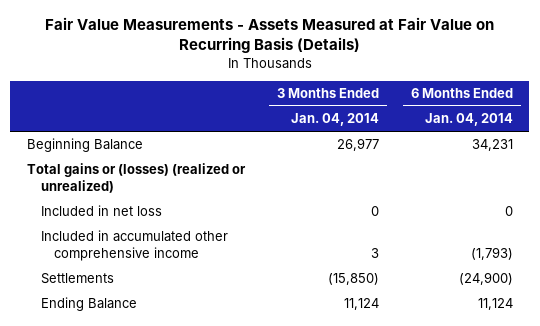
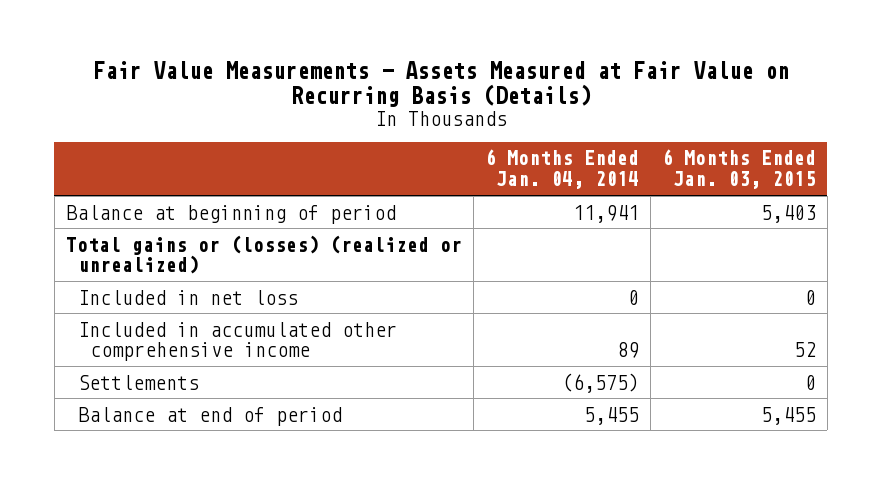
- | 3 Months Ended Jan. 04, 2014 | 6 Months Ended Jan. 04, 2014
+ | 6 Months Ended Jan. 04, 2014 | 6 Months Ended Jan. 03, 2015
- Beginning Balance | 26,977 | 34,231
+ Balance at beginning of period | 11,941 | 5,403
- Included in accumulated other comprehensive income | 3 | (1,793)
- Settlements | (15,850) | (24,900)
- Ending Balance | 11,124 | 11,124
+ Included in accumulated other comprehensive income | 89 | 52
+ Settlements | (6,575) | 0
+ Balance at end of period | 5,455 | 5,455

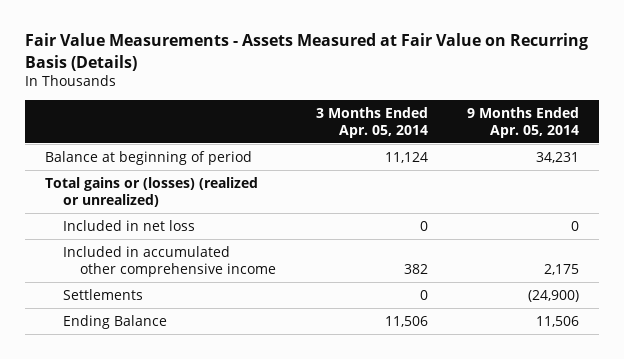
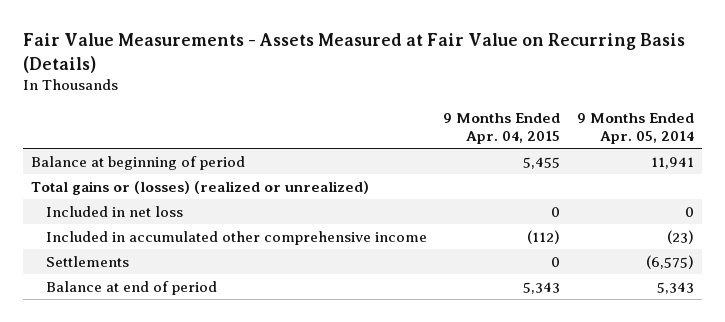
- | 3 Months Ended Apr. 05, 2014 | 9 Months Ended Apr. 05, 2014
+ | 9 Months Ended Apr. 04, 2015 | 9 Months Ended Apr. 05, 2014
- Balance at beginning of period | 11,124 | 34,231
+ Balance at beginning of period | 5,455 | 11,941
- Included in accumulated other comprehensive income | 382 | 2,175
- Settlements | 0 | (24,900)
- Ending Balance | 11,506 | 11,506
+ Included in accumulated other comprehensive income | (112) | (23)
+ Settlements | 0 | (6,575)
+ Balance at end of period | 5,343 | 5,343

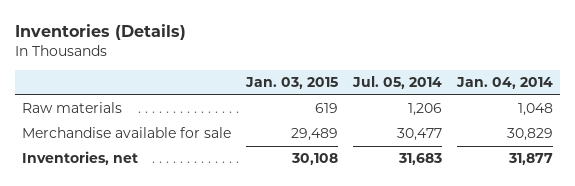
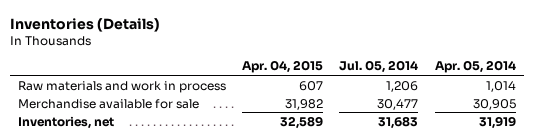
- | Jan. 03, 2015 | Jul. 05, 2014 | Jan. 04, 2014
+ | Apr. 04, 2015 | Jul. 05, 2014 | Apr. 05, 2014
- Raw materials | 619 | 1,206 | 1,048
+ Raw materials and work in process | 607 | 1,206 | 1,014

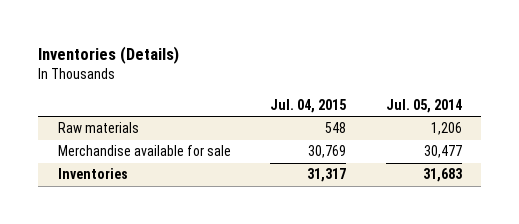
- | Apr. 04, 2015 | Jul. 05, 2014 | Apr. 05, 2014
+ | Jul. 04, 2015 | Jul. 05, 2014
- Raw materials and work in process | 607 | 1,206 | 1,014
+ Raw materials | 548 | 1,206
- Inventories, net | 32,589 | 31,683 | 31,919
+ Inventories | 31,317 | 31,683

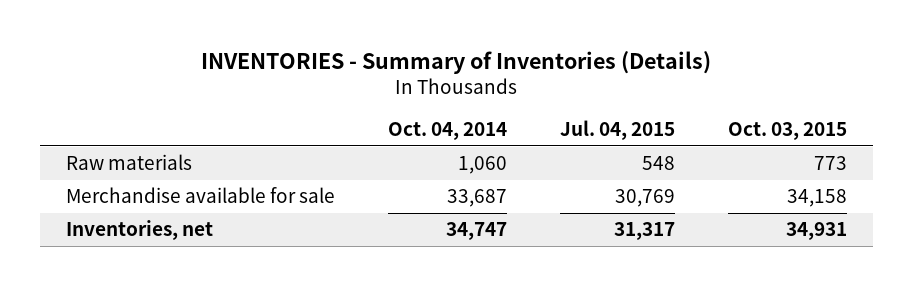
- Inventories (Details)
+ INVENTORIES - Summary of Inventories (Details)
- | Jul. 04, 2015 | Jul. 05, 2014
+ | Oct. 04, 2014 | Jul. 04, 2015 | Oct. 03, 2015
- Inventories | 31,317 | 31,683
+ Inventories, net | 34,747 | 31,317 | 34,931

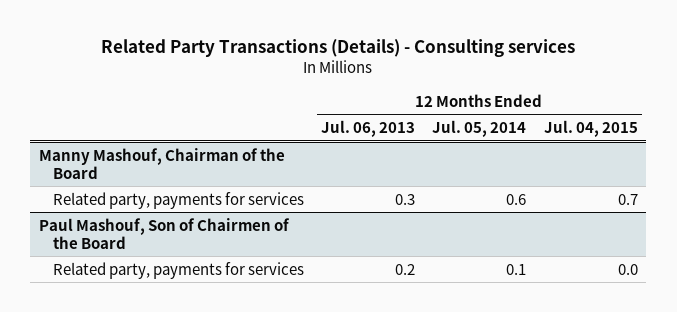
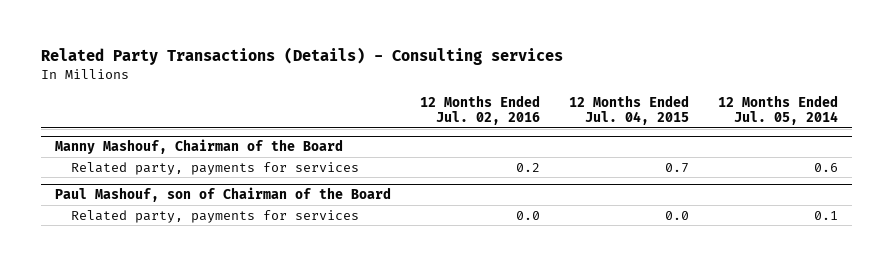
- | 12 Months Ended Jul. 06, 2013 | 12 Months Ended Jul. 05, 2014 | 12 Months Ended Jul. 04, 2015
+ | 12 Months Ended Jul. 02, 2016 | 12 Months Ended Jul. 04, 2015 | 12 Months Ended Jul. 05, 2014
- Paul Mashouf, Son of Chairmen of the Board
+ Paul Mashouf, son of Chairman of the Board

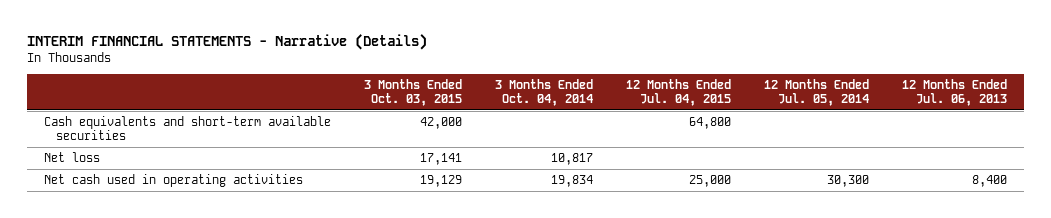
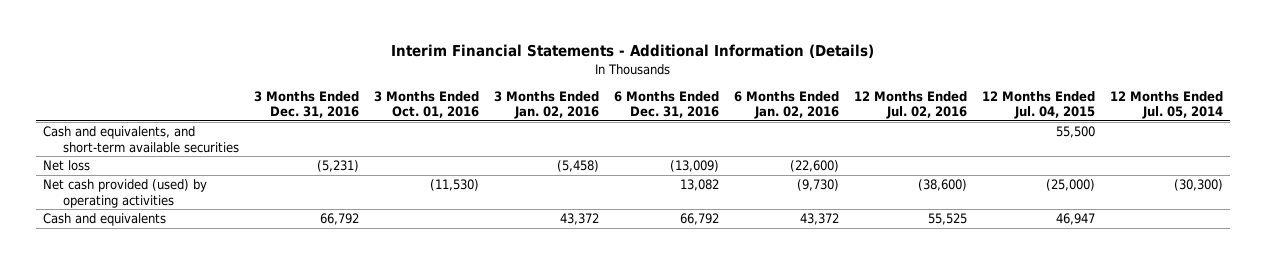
- INTERIM FINANCIAL STATEMENTS - Narrative (Details)
+ Interim Financial Statements - Additional Information (Details)
- | 3 Months Ended Oct. 03, 2015 | 3 Months Ended Oct. 04, 2014 | 12 Months Ended Jul. 04, 2015 | 12 Months Ended Jul. 05, 2014 | 12 Months Ended Jul. 06, 2013
+ | 3 Months Ended Dec. 31, 2016 | 3 Months Ended Oct. 01, 2016 | 3 Months Ended Jan. 02, 2016 | 6 Months Ended Dec. 31, 2016 | 6 Months Ended Jan. 02, 2016 | 12 Months Ended Jul. 02, 2016 | 12 Months Ended Jul. 04, 2015 | 12 Months Ended Jul. 05, 2014
- Cash equivalents and short-term available securities | 42,000 | | 64,800 | |
+ Cash and equivalents, and short-term available securities | | | | | | | 55,500 |
- Net cash used in operating activities | 19,129 | 19,834 | 25,000 | 30,300 | 8,400
+ Net cash provided (used) by operating activities | | (11,530) | | 13,082 | (9,730) | (38,600) | (25,000) | (30,300)
+ Cash and equivalents | 66,792 | | 43,372 | 66,792 | 43,372 | 55,525 | 46,947 |

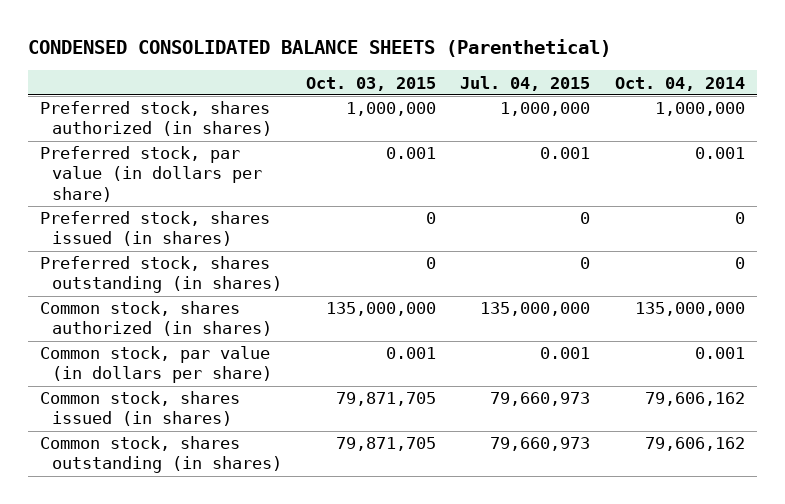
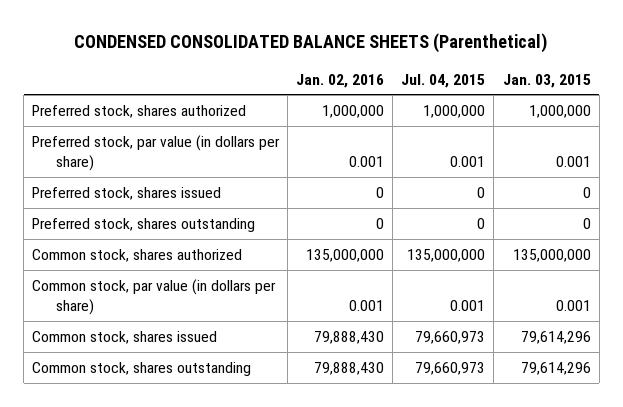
- | Oct. 03, 2015 | Jul. 04, 2015 | Oct. 04, 2014
+ | Jan. 02, 2016 | Jul. 04, 2015 | Jan. 03, 2015
- Preferred stock, shares authorized (in shares) | 1,000,000 | 1,000,000 | 1,000,000
+ Preferred stock, shares authorized | 1,000,000 | 1,000,000 | 1,000,000
- Preferred stock, shares issued (in shares) | 0 | 0 | 0
- Preferred stock, shares outstanding (in shares) | 0 | 0 | 0
- Common stock, shares authorized (in shares) | 135,000,000 | 135,000,000 | 135,000,000
+ Preferred stock, shares issued | 0 | 0 | 0
+ Preferred stock, shares outstanding | 0 | 0 | 0
+ Common stock, shares authorized | 135,000,000 | 135,000,000 | 135,000,000
- Common stock, shares issued (in shares) | 79,871,705 | 79,660,973 | 79,606,162
- Common stock, shares outstanding (in shares) | 79,871,705 | 79,660,973 | 79,606,162
+ Common stock, shares issued | 79,888,430 | 79,660,973 | 79,614,296
+ Common stock, shares outstanding | 79,888,430 | 79,660,973 | 79,614,296

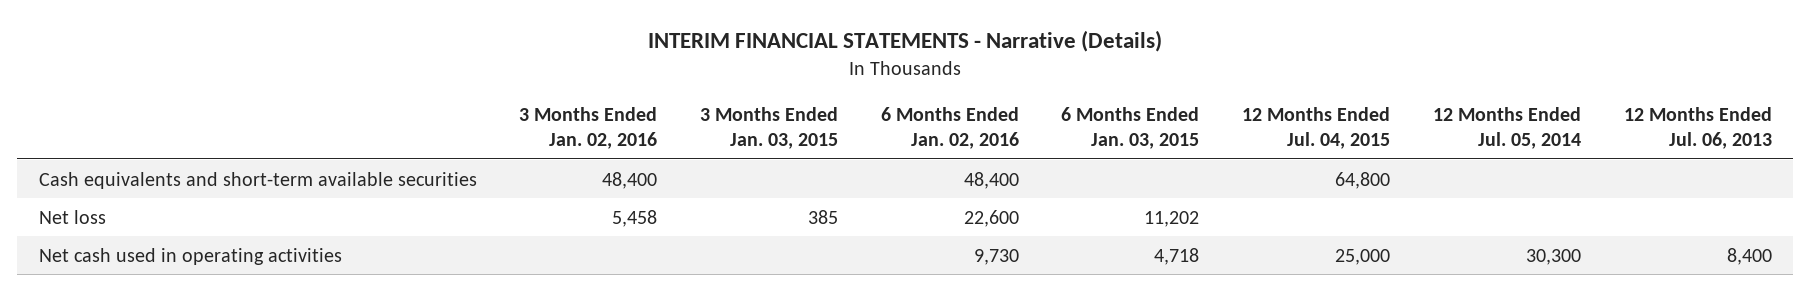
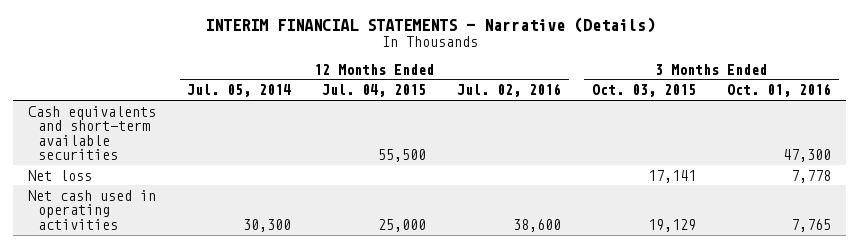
- | 3 Months Ended Jan. 02, 2016 | 3 Months Ended Jan. 03, 2015 | 6 Months Ended Jan. 02, 2016 | 6 Months Ended Jan. 03, 2015 | 12 Months Ended Jul. 04, 2015 | 12 Months Ended Jul. 05, 2014 | 12 Months Ended Jul. 06, 2013
+ | 12 Months Ended Jul. 05, 2014 | 12 Months Ended Jul. 04, 2015 | 12 Months Ended Jul. 02, 2016 | 3 Months Ended Oct. 03, 2015 | 3 Months Ended Oct. 01, 2016
- Cash equivalents and short-term available securities | 48,400 | | 48,400 | | 64,800 | |
+ Cash equivalents and short-term available securities | | 55,500 | | | 47,300

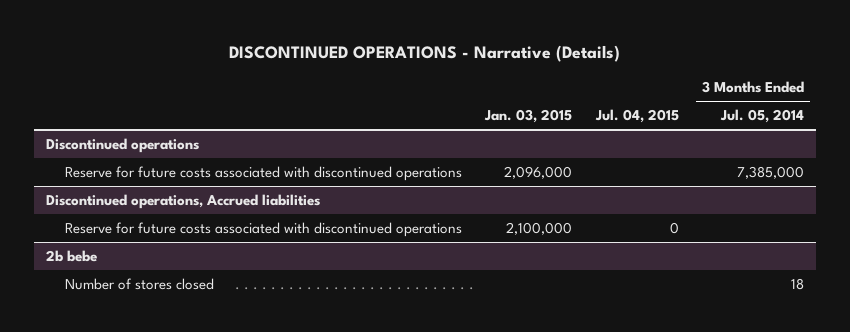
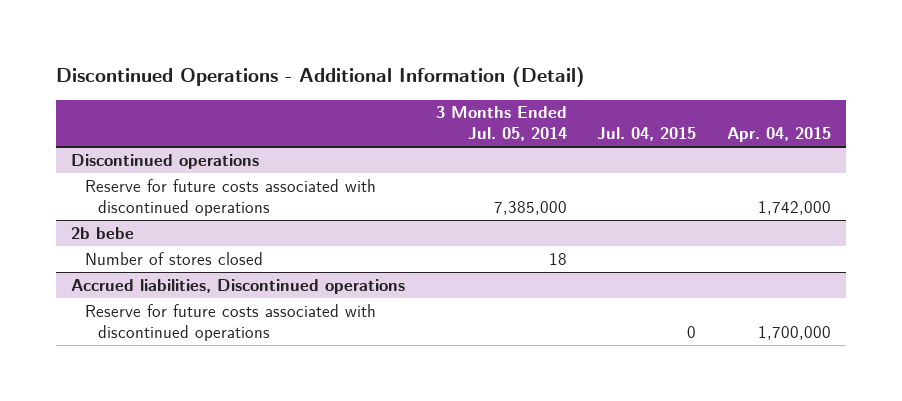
- DISCONTINUED OPERATIONS - Narrative (Details)
+ Discontinued Operations - Additional Information (Detail)
- | Jan. 03, 2015 | Jul. 04, 2015 | 3 Months Ended Jul. 05, 2014
+ | 3 Months Ended Jul. 05, 2014 | Jul. 04, 2015 | Apr. 04, 2015
- Discontinued operations, Accrued liabilities
- Reserve for future costs associated with discontinued operations | 2,100,000 | 0 |
+ Accrued liabilities, Discontinued operations
+ Reserve for future costs associated with discontinued operations | | 0 | 1,700,000

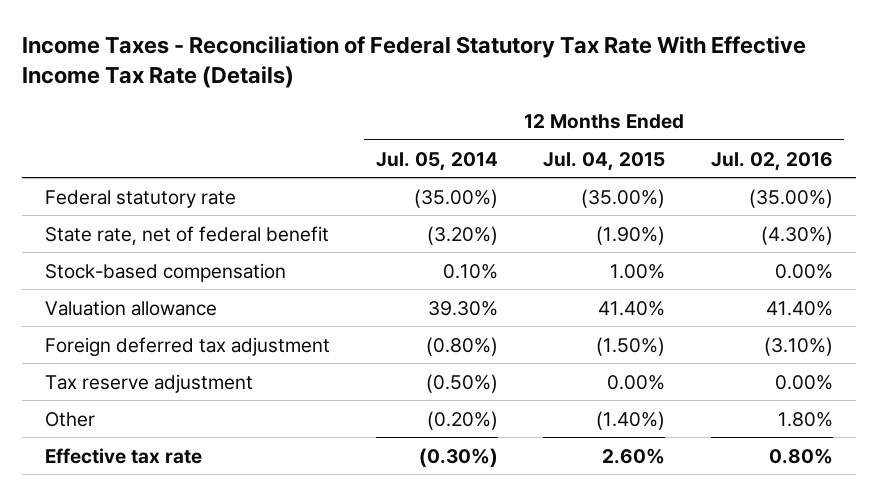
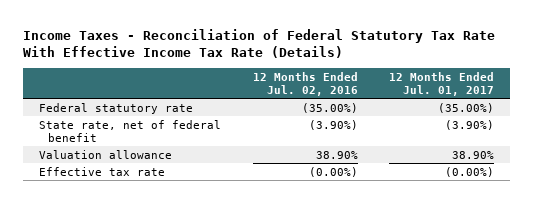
- | 12 Months Ended Jul. 05, 2014 | 12 Months Ended Jul. 04, 2015 | 12 Months Ended Jul. 02, 2016
+ | 12 Months Ended Jul. 02, 2016 | 12 Months Ended Jul. 01, 2017
- State rate, net of federal benefit | (3.20%) | (1.90%) | (4.30%)
- Stock-based compensation | 0.10% | 1.00% | 0.00%
- Valuation allowance | 39.30% | 41.40% | 41.40%
- Foreign deferred tax adjustment | (0.80%) | (1.50%) | (3.10%)
- Tax reserve adjustment | (0.50%) | 0.00% | 0.00%
- Other | (0.20%) | (1.40%) | 1.80%
- Effective tax rate | (0.30%) | 2.60% | 0.80%
+ State rate, net of federal benefit | (3.90%) | (3.90%)
+ Valuation allowance | 38.90% | 38.90%
+ Effective tax rate | (0.00%) | (0.00%)

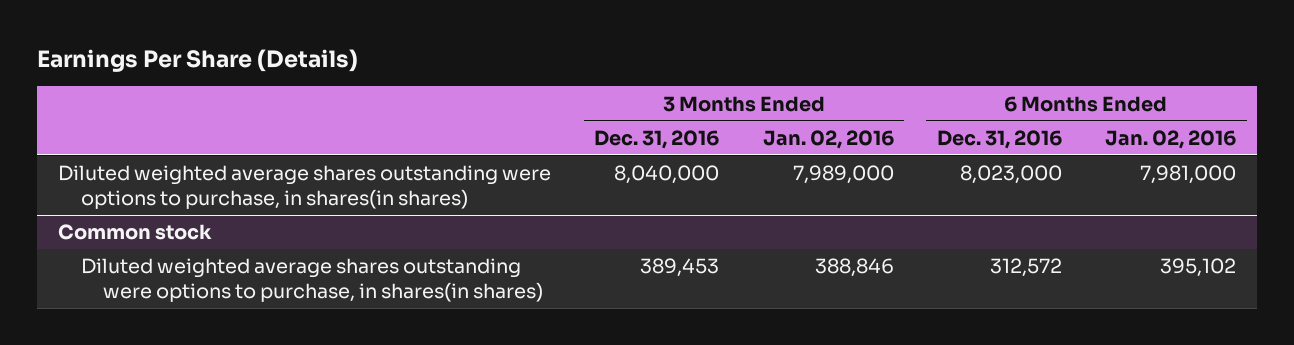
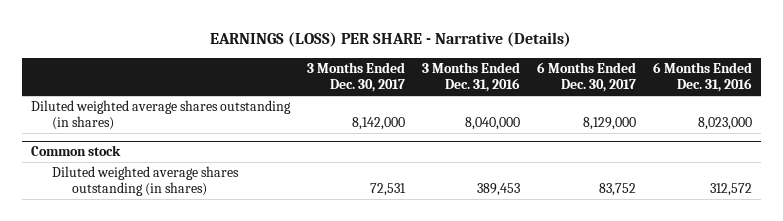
- Earnings Per Share (Details)
+ EARNINGS (LOSS) PER SHARE - Narrative (Details)
- | 3 Months Ended Dec. 31, 2016 | 3 Months Ended Jan. 02, 2016 | 6 Months Ended Dec. 31, 2016 | 6 Months Ended Jan. 02, 2016
+ | 3 Months Ended Dec. 30, 2017 | 3 Months Ended Dec. 31, 2016 | 6 Months Ended Dec. 30, 2017 | 6 Months Ended Dec. 31, 2016
- Diluted weighted average shares outstanding were options to purchase, in shares(in shares) | 8,040,000 | 7,989,000 | 8,023,000 | 7,981,000
+ Diluted weighted average shares outstanding (in shares) | 8,142,000 | 8,040,000 | 8,129,000 | 8,023,000
@ Common stock
- Diluted weighted average shares outstanding were options to purchase, in shares(in shares) | 389,453 | 388,846 | 312,572 | 395,102
+ Diluted weighted average shares outstanding (in shares) | 72,531 | 389,453 | 83,752 | 312,572

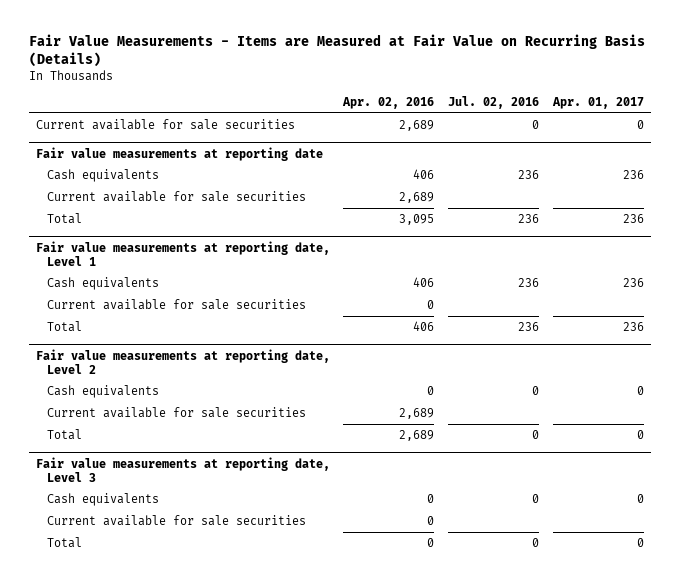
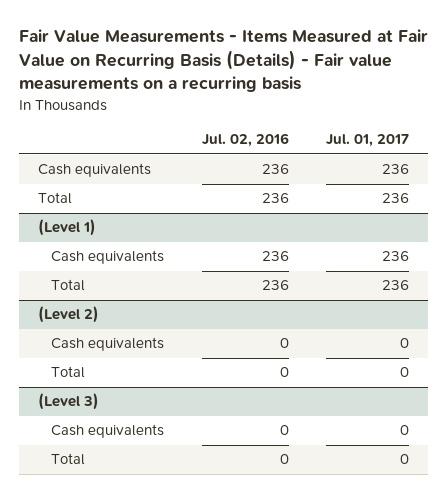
- Fair Value Measurements - Items are Measured at Fair Value on Recurring Basis (Details)
+ Fair Value Measurements - Items Measured at Fair Value on Recurring Basis (Details) - Fair value measurements on a recurring basis
- | Apr. 02, 2016 | Jul. 02, 2016 | Apr. 01, 2017
+ | Jul. 02, 2016 | Jul. 01, 2017
- Current available for sale securities | 2,689 | 0 | 0
- Fair value measurements at reporting date
- Current available for sale securities | 2,689 | |
- Fair value measurements at reporting date, Level 1
+ (Level 1)
- Current available for sale securities | 0 | |
- Fair value measurements at reporting date, Level 2
+ (Level 2)
- Current available for sale securities | 2,689 | |
- Fair value measurements at reporting date, Level 3
+ (Level 3)
- Current available for sale securities | 0 | |

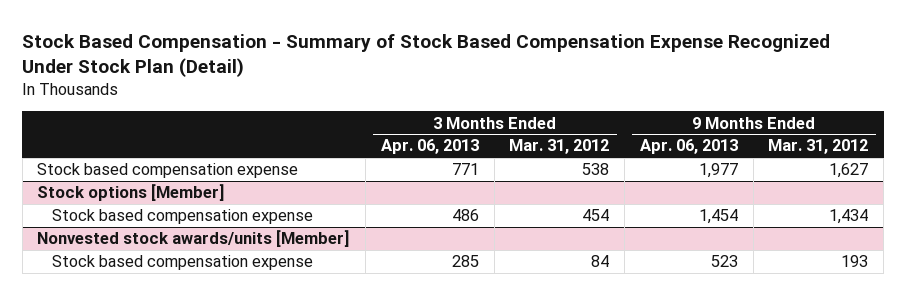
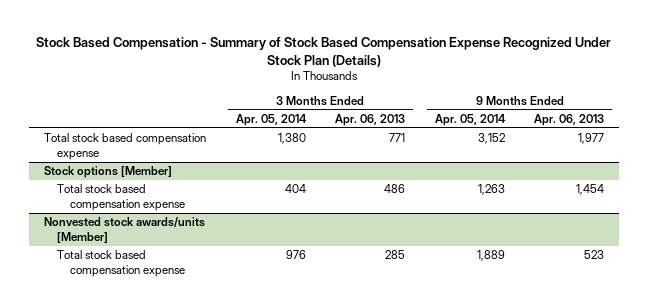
- Stock Based Compensation - Summary of Stock Based Compensation Expense Recognized Under Stock Plan (Detail)
+ Stock Based Compensation - Summary of Stock Based Compensation Expense Recognized Under Stock Plan (Details)
- | 3 Months Ended Apr. 06, 2013 | 3 Months Ended Mar. 31, 2012 | 9 Months Ended Apr. 06, 2013 | 9 Months Ended Mar. 31, 2012
+ | 3 Months Ended Apr. 05, 2014 | 3 Months Ended Apr. 06, 2013 | 9 Months Ended Apr. 05, 2014 | 9 Months Ended Apr. 06, 2013
- Stock based compensation expense | 771 | 538 | 1,977 | 1,627
+ Total stock based compensation expense | 1,380 | 771 | 3,152 | 1,977
@ Stock options [Member]
- Stock based compensation expense | 486 | 454 | 1,454 | 1,434
+ Total stock based compensation expense | 404 | 486 | 1,263 | 1,454
@ Nonvested stock awards/units [Member]
- Stock based compensation expense | 285 | 84 | 523 | 193
+ Total stock based compensation expense | 976 | 285 | 1,889 | 523

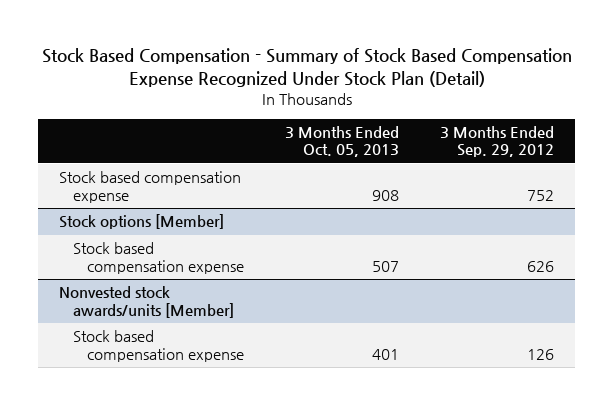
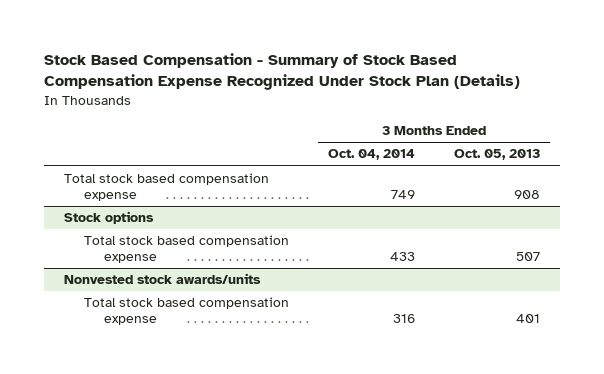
- Stock Based Compensation - Summary of Stock Based Compensation Expense Recognized Under Stock Plan (Detail)
+ Stock Based Compensation - Summary of Stock Based Compensation Expense Recognized Under Stock Plan (Details)
- | 3 Months Ended Oct. 05, 2013 | 3 Months Ended Sep. 29, 2012
+ | 3 Months Ended Oct. 04, 2014 | 3 Months Ended Oct. 05, 2013
- Stock based compensation expense | 908 | 752
- Stock options [Member]
- Stock based compensation expense | 507 | 626
- Nonvested stock awards/units [Member]
- Stock based compensation expense | 401 | 126
+ Total stock based compensation expense | 749 | 908
+ Stock options
+ Total stock based compensation expense | 433 | 507
+ Nonvested stock awards/units
+ Total stock based compensation expense | 316 | 401

